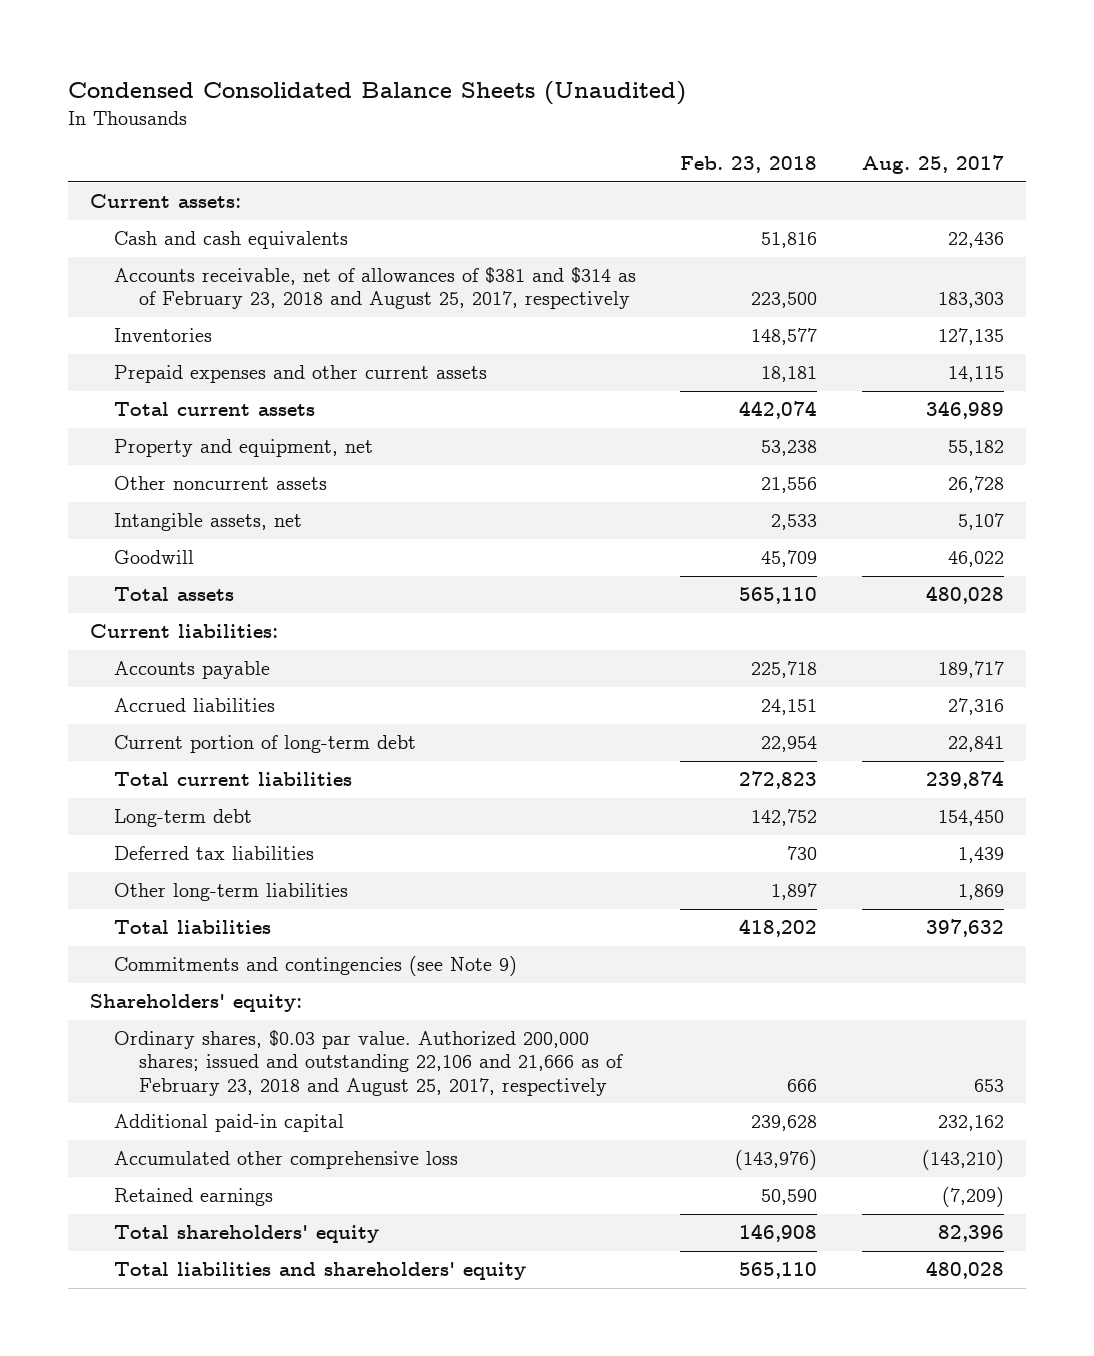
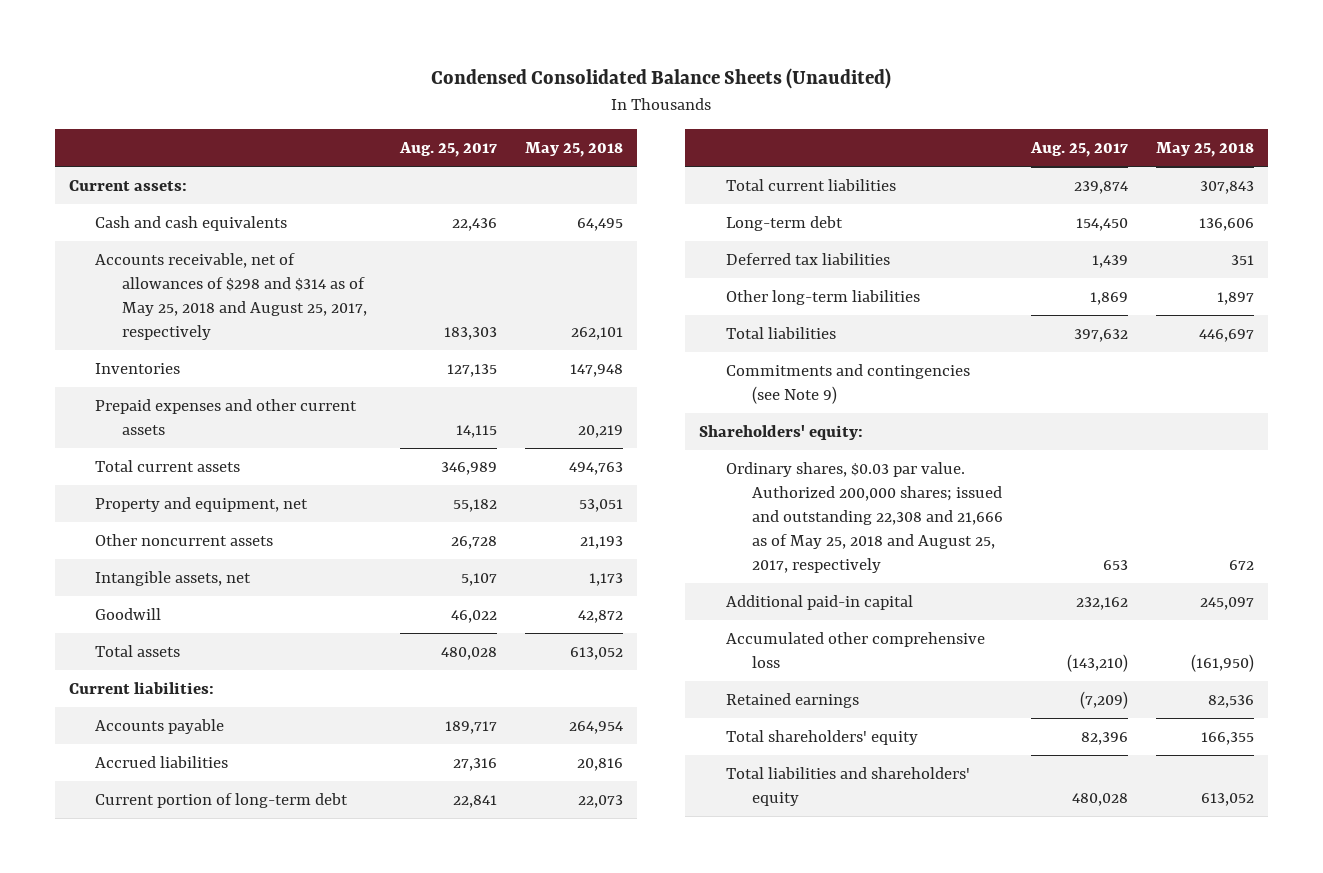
- | Feb. 23, 2018 | Aug. 25, 2017
+ | Aug. 25, 2017 | May 25, 2018
- Accounts receivable, net of allowances of $381 and $314 as of February 23, 2018 and August 25, 2017, respectively | 223,500 | 183,303
+ Accounts receivable, net of allowances of $298 and $314 as of May 25, 2018 and August 25, 2017, respectively | 183,303 | 262,101
- Ordinary shares, $0.03 par value. Authorized 200,000 shares; issued and outstanding 22,106 and 21,666 as of February 23, 2018 and August 25, 2017, respectively | 666 | 653
+ Ordinary shares, $0.03 par value. Authorized 200,000 shares; issued and outstanding 22,308 and 21,666 as of May 25, 2018 and August 25, 2017, respectively | 653 | 672

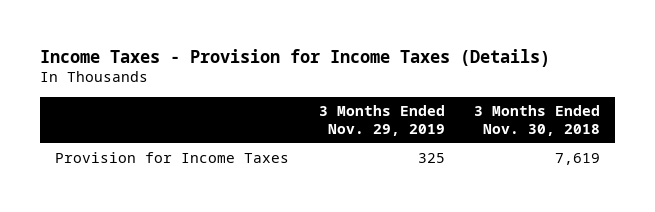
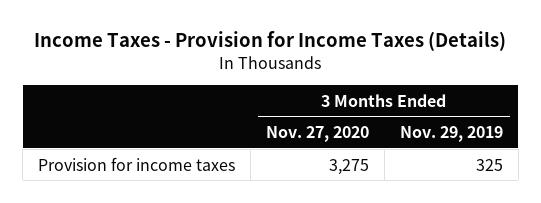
- | 3 Months Ended Nov. 29, 2019 | 3 Months Ended Nov. 30, 2018
+ | 3 Months Ended Nov. 27, 2020 | 3 Months Ended Nov. 29, 2019
- Provision for Income Taxes | 325 | 7,619
+ Provision for income taxes | 3,275 | 325

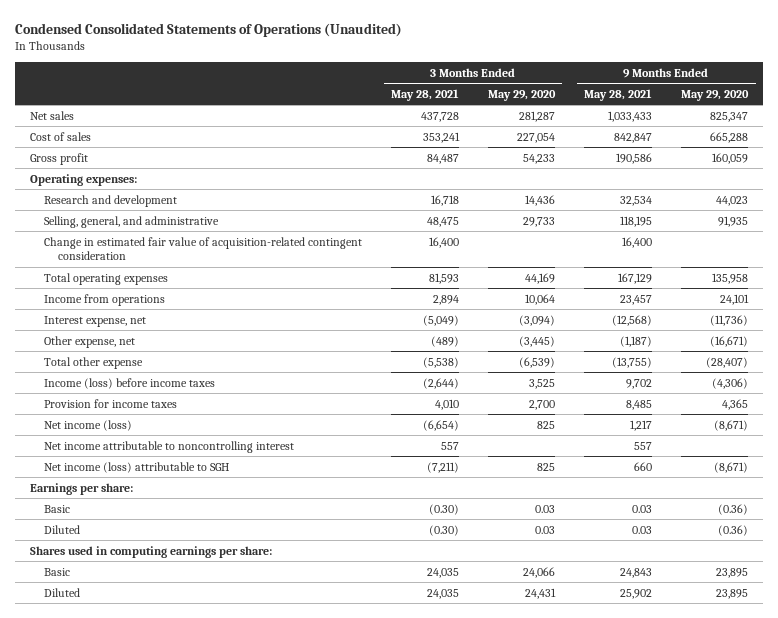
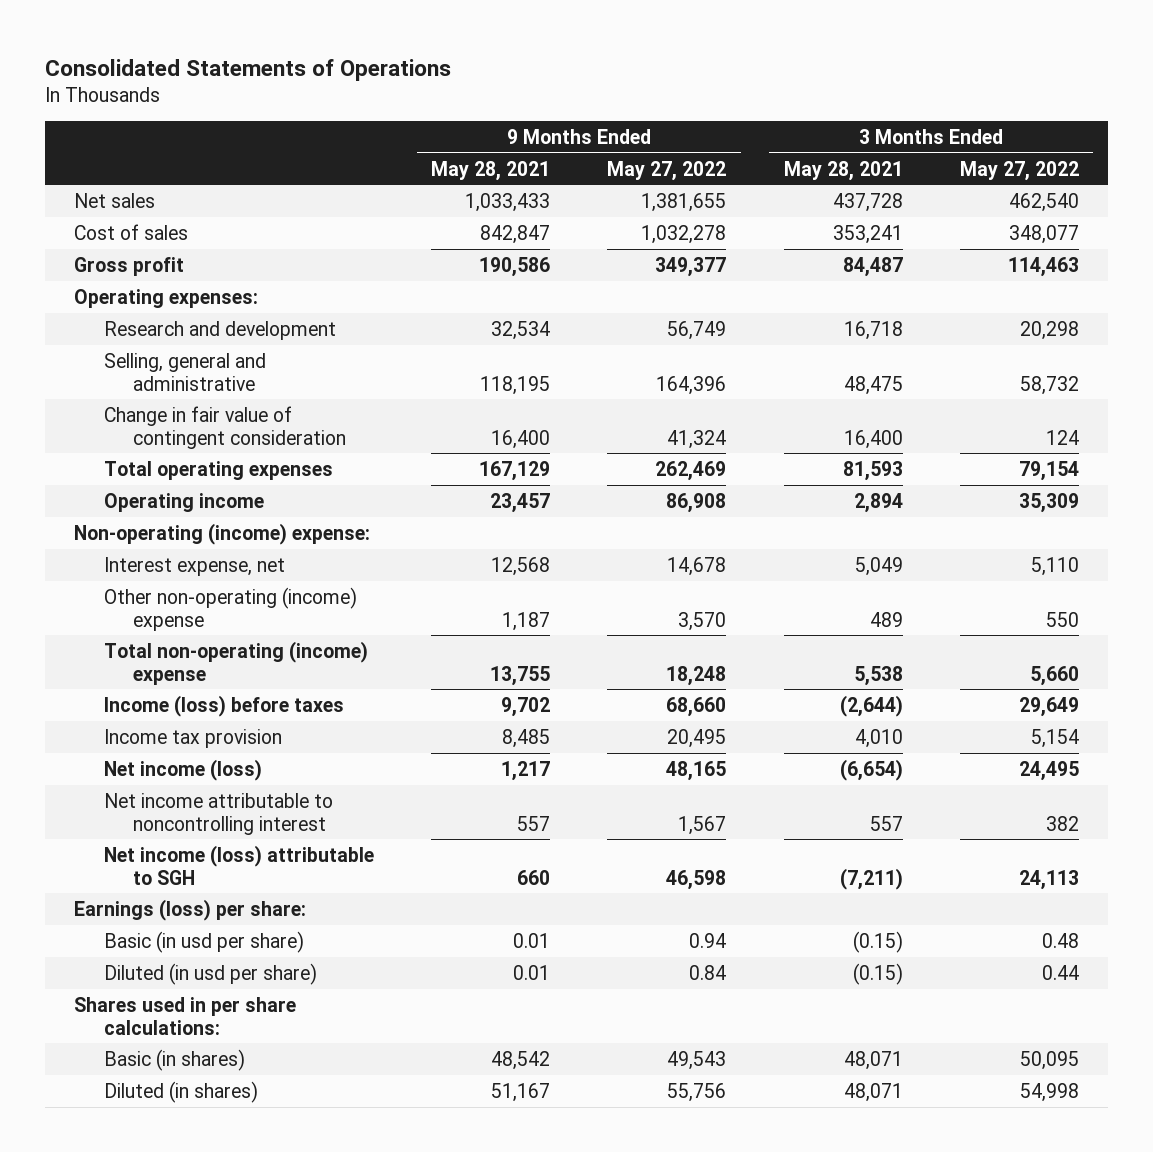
- Condensed Consolidated Statements of Operations (Unaudited)
+ Consolidated Statements of Operations
- | 3 Months Ended May 28, 2021 | 3 Months Ended May 29, 2020 | 9 Months Ended May 28, 2021 | 9 Months Ended May 29, 2020
+ | 9 Months Ended May 28, 2021 | 9 Months Ended May 27, 2022 | 3 Months Ended May 28, 2021 | 3 Months Ended May 27, 2022
- Selling, general, and administrative | 48,475 | 29,733 | 118,195 | 91,935
- Change in estimated fair value of acquisition-related contingent consideration | 16,400 | | 16,400 |
+ Selling, general and administrative | 118,195 | 164,396 | 48,475 | 58,732
+ Change in fair value of contingent consideration | 16,400 | 41,324 | 16,400 | 124
- Income from operations | 2,894 | 10,064 | 23,457 | 24,101
- Interest expense, net | (5,049) | (3,094) | (12,568) | (11,736)
- Other expense, net | (489) | (3,445) | (1,187) | (16,671)
- Total other expense | (5,538) | (6,539) | (13,755) | (28,407)
- Income (loss) before income taxes | (2,644) | 3,525 | 9,702 | (4,306)
- Provision for income taxes | 4,010 | 2,700 | 8,485 | 4,365
+ Operating income | 23,457 | 86,908 | 2,894 | 35,309
+ Non-operating (income) expense:
+ Interest expense, net | 12,568 | 14,678 | 5,049 | 5,110
+ Other non-operating (income) expense | 1,187 | 3,570 | 489 | 550
+ Total non-operating (income) expense | 13,755 | 18,248 | 5,538 | 5,660
+ Income (loss) before taxes | 9,702 | 68,660 | (2,644) | 29,649
+ Income tax provision | 8,485 | 20,495 | 4,010 | 5,154
- Earnings per share:
- Basic | (0.30) | 0.03 | 0.03 | (0.36)
- Diluted | (0.30) | 0.03 | 0.03 | (0.36)
- Shares used in computing earnings per share:
- Basic | 24,035 | 24,066 | 24,843 | 23,895
- Diluted | 24,035 | 24,431 | 25,902 | 23,895
+ Earnings (loss) per share:
+ Basic (in usd per share) | 0.01 | 0.94 | (0.15) | 0.48
+ Diluted (in usd per share) | 0.01 | 0.84 | (0.15) | 0.44
+ Shares used in per share calculations:
+ Basic (in shares) | 48,542 | 49,543 | 48,071 | 50,095
+ Diluted (in shares) | 51,167 | 55,756 | 48,071 | 54,998

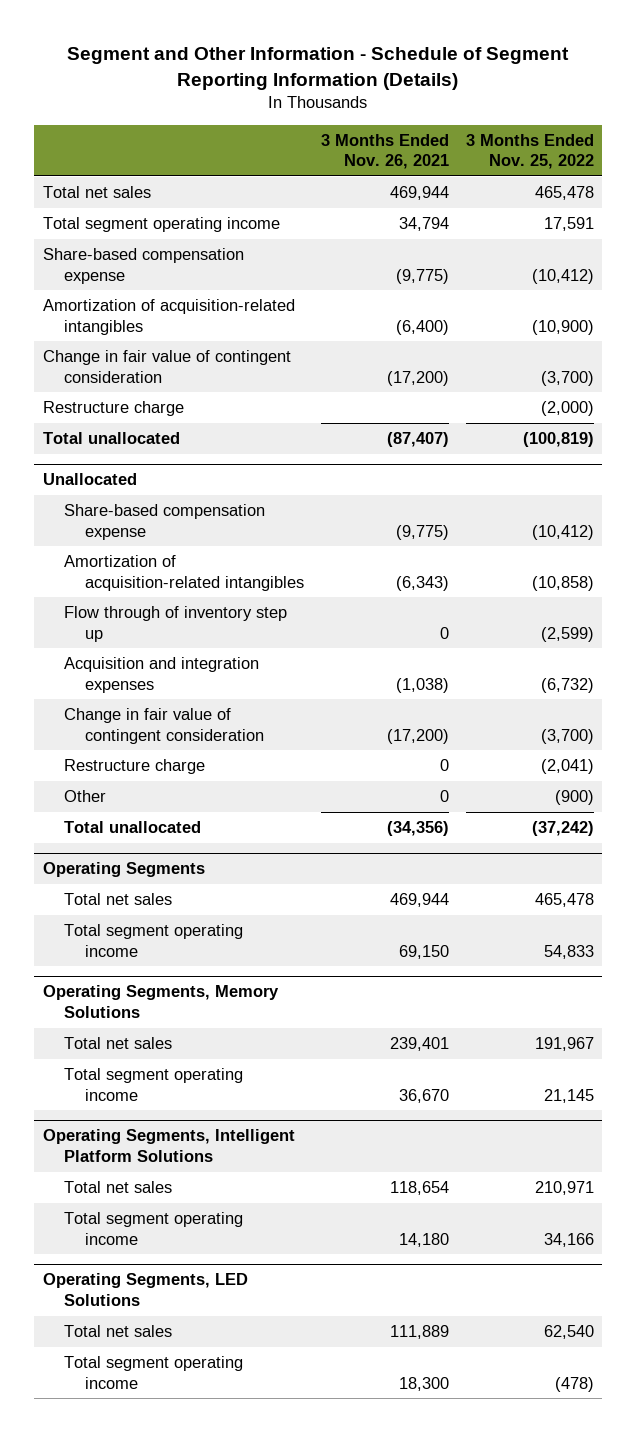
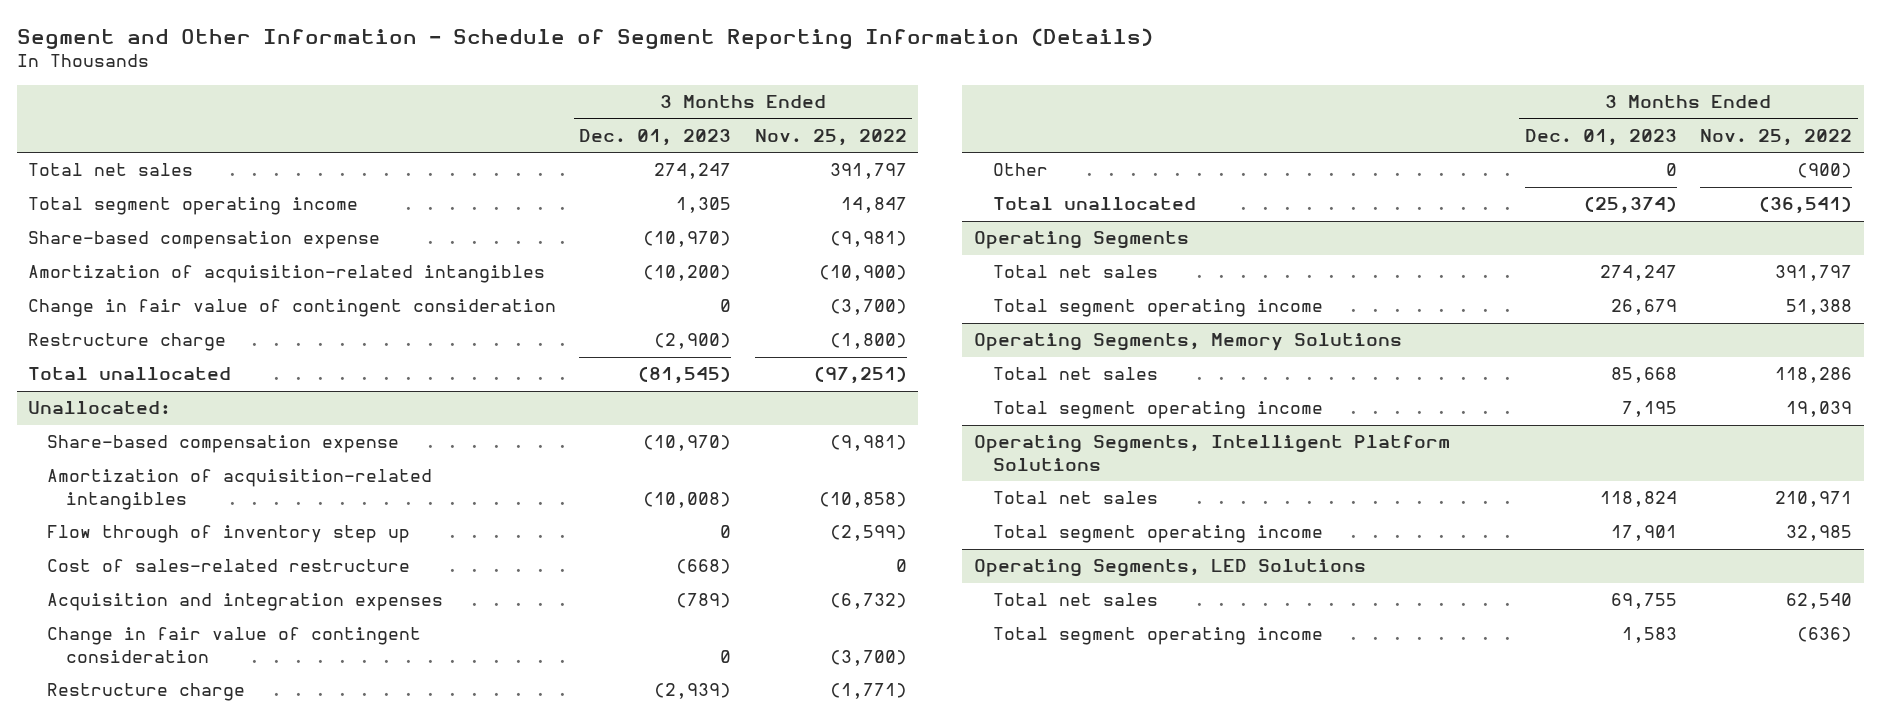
- | 3 Months Ended Nov. 26, 2021 | 3 Months Ended Nov. 25, 2022
+ | 3 Months Ended Dec. 01, 2023 | 3 Months Ended Nov. 25, 2022
- Total net sales | 469,944 | 465,478
- Total segment operating income | 34,794 | 17,591
- Share-based compensation expense | (9,775) | (10,412)
+ Total net sales | 274,247 | 391,797
+ Total segment operating income | 1,305 | 14,847
+ Share-based compensation expense | (10,970) | (9,981)
- Restructure charge | | (2,000)
- Total unallocated | (87,407) | (100,819)
- Unallocated
- Share-based compensation expense | (9,775) | (10,412)
+ Restructure charge | (2,900) | (1,800)
+ Total unallocated | (81,545) | (97,251)
+ Unallocated:
+ Share-based compensation expense | (10,970) | (9,981)
+ Cost of sales-related restructure | (668) | 0
- Restructure charge | 0 | (2,041)
+ Restructure charge | (2,939) | (1,771)
- Total unallocated | (34,356) | (37,242)
+ Total unallocated | (25,374) | (36,541)
@ Operating Segments
- Total net sales | 469,944 | 465,478
- Total segment operating income | 69,150 | 54,833
+ Total net sales | 274,247 | 391,797
+ Total segment operating income | 26,679 | 51,388
@ Operating Segments, Memory Solutions
- Total net sales | 239,401 | 191,967
- Total segment operating income | 36,670 | 21,145
+ Total net sales | 85,668 | 118,286
+ Total segment operating income | 7,195 | 19,039
@ Operating Segments, Intelligent Platform Solutions
- Total segment operating income | 14,180 | 34,166
+ Total segment operating income | 17,901 | 32,985
@ Operating Segments, LED Solutions
- Total segment operating income | 18,300 | (478)
+ Total segment operating income | 1,583 | (636)

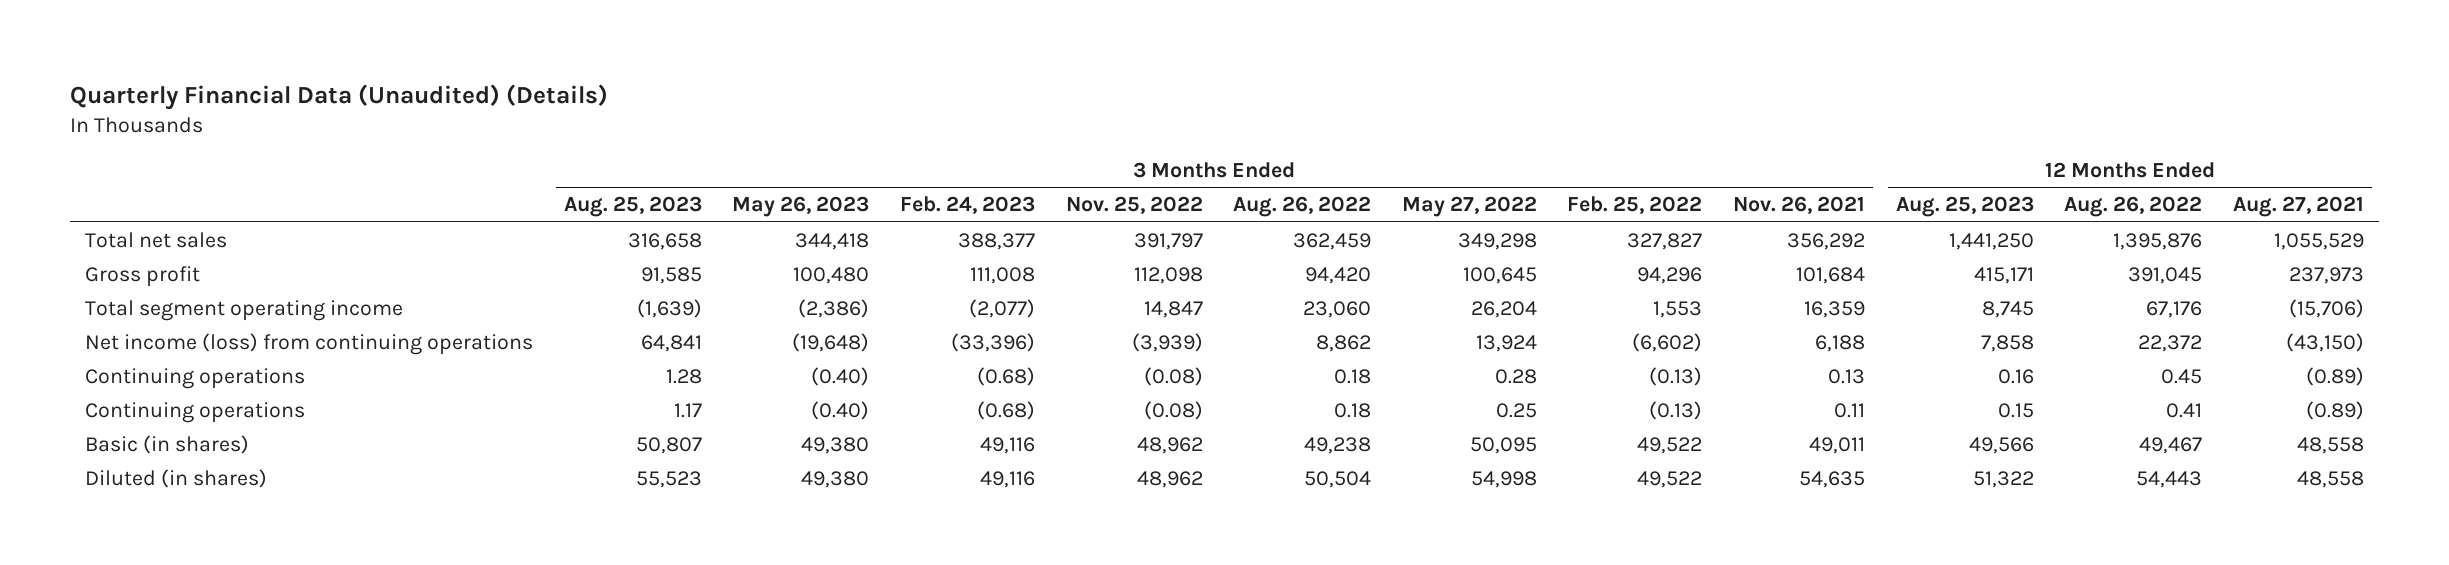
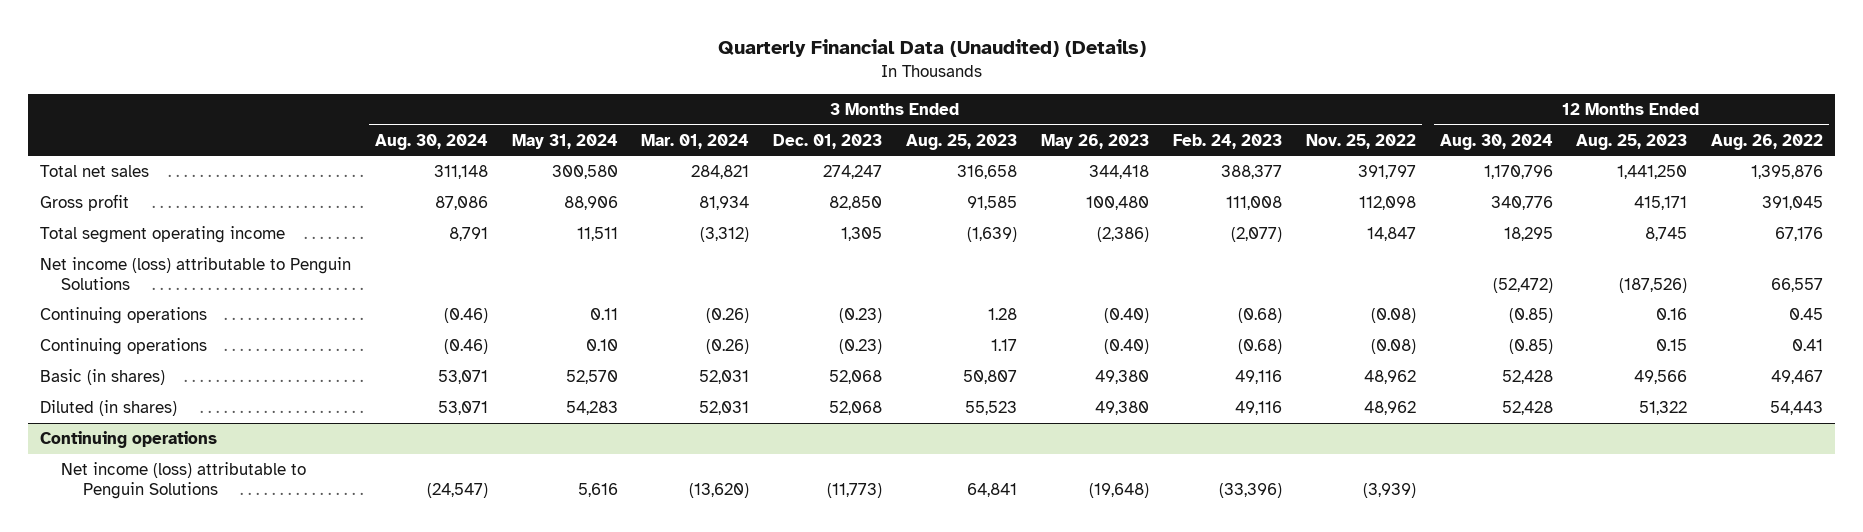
- | 3 Months Ended Aug. 25, 2023 | 3 Months Ended May 26, 2023 | 3 Months Ended Feb. 24, 2023 | 3 Months Ended Nov. 25, 2022 | 3 Months Ended Aug. 26, 2022 | 3 Months Ended May 27, 2022 | 3 Months Ended Feb. 25, 2022 | 3 Months Ended Nov. 26, 2021 | 12 Months Ended Aug. 25, 2023 | 12 Months Ended Aug. 26, 2022 | 12 Months Ended Aug. 27, 2021
+ | 3 Months Ended Aug. 30, 2024 | 3 Months Ended May 31, 2024 | 3 Months Ended Mar. 01, 2024 | 3 Months Ended Dec. 01, 2023 | 3 Months Ended Aug. 25, 2023 | 3 Months Ended May 26, 2023 | 3 Months Ended Feb. 24, 2023 | 3 Months Ended Nov. 25, 2022 | 12 Months Ended Aug. 30, 2024 | 12 Months Ended Aug. 25, 2023 | 12 Months Ended Aug. 26, 2022
- Net income (loss) from continuing operations | 64,841 | (19,648) | (33,396) | (3,939) | 8,862 | 13,924 | (6,602) | 6,188 | 7,858 | 22,372 | (43,150)
+ Net income (loss) attributable to Penguin Solutions | | | | | | | | | (52,472) | (187,526) | 66,557
+ Continuing operations
+ Net income (loss) attributable to Penguin Solutions | (24,547) | 5,616 | (13,620) | (11,773) | 64,841 | (19,648) | (33,396) | (3,939) | | |

